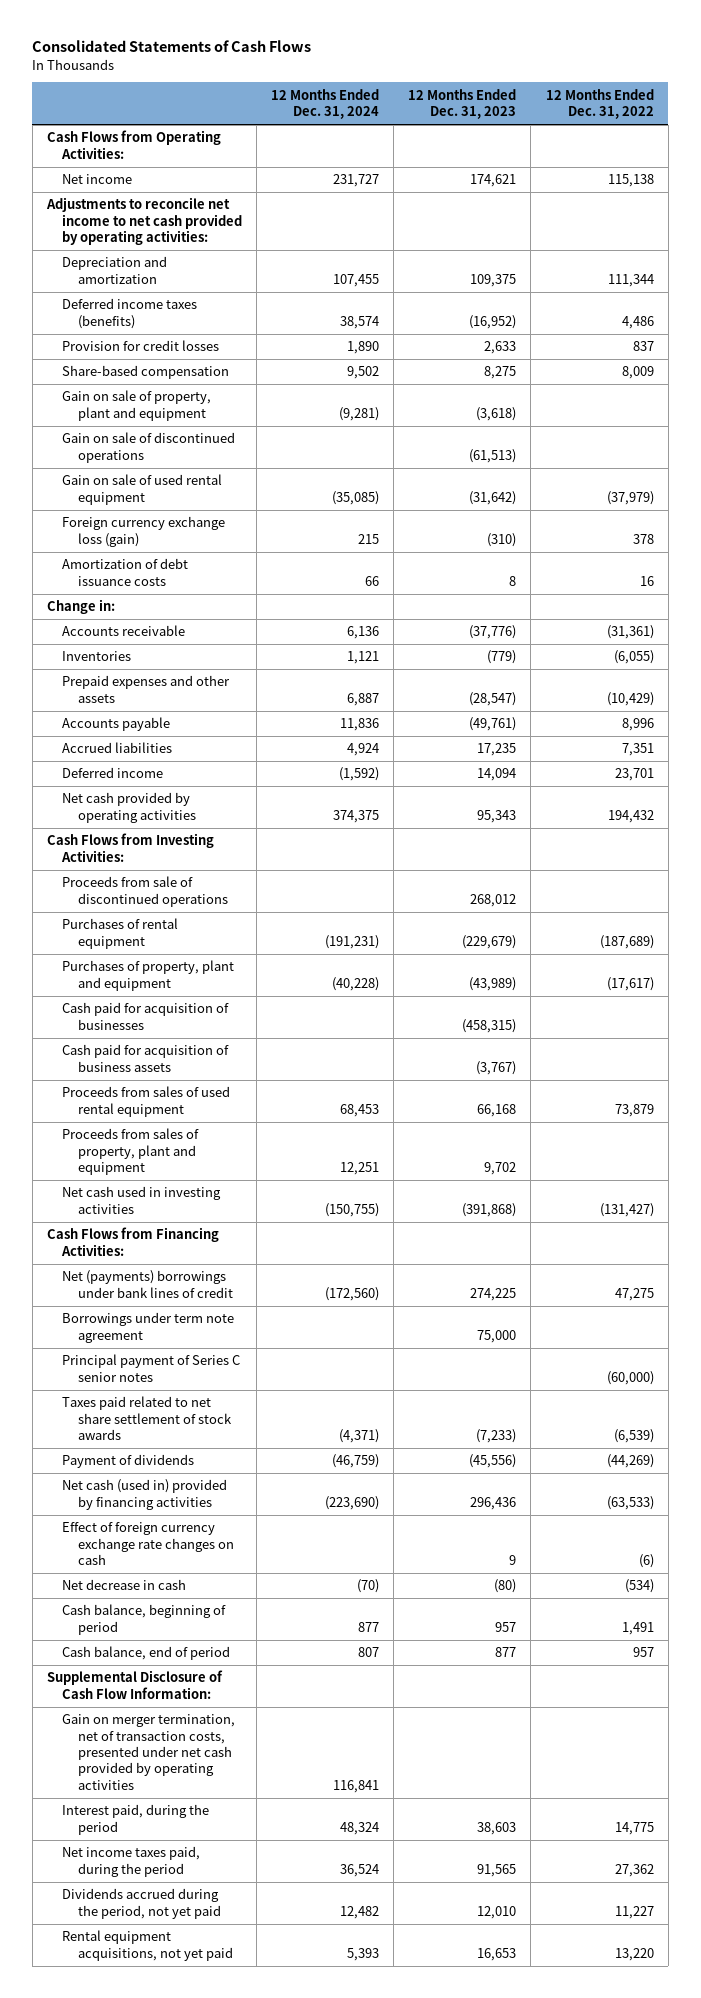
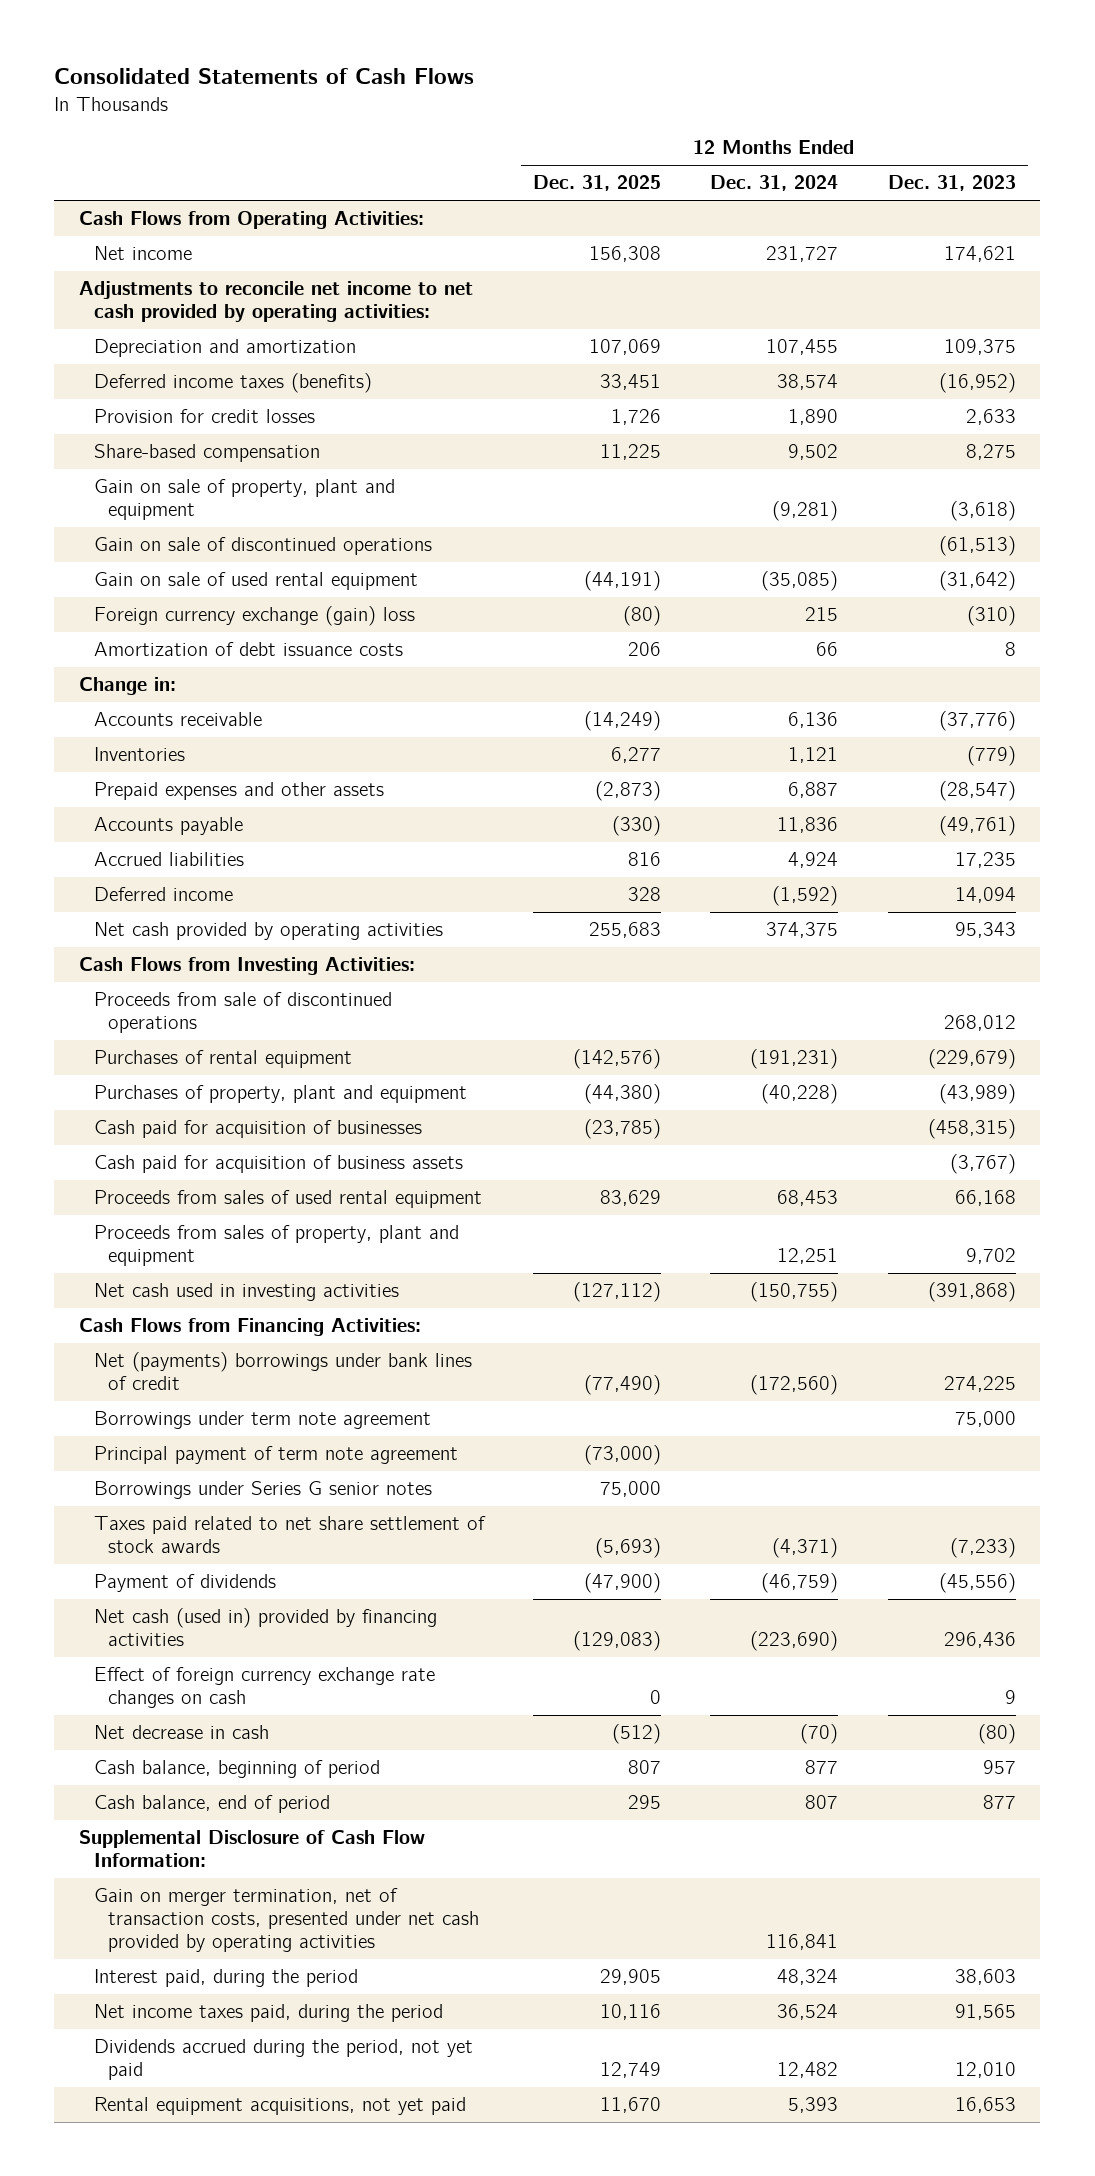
- | 12 Months Ended Dec. 31, 2024 | 12 Months Ended Dec. 31, 2023 | 12 Months Ended Dec. 31, 2022
+ | 12 Months Ended Dec. 31, 2025 | 12 Months Ended Dec. 31, 2024 | 12 Months Ended Dec. 31, 2023
- Foreign currency exchange loss (gain) | 215 | (310) | 378
+ Foreign currency exchange (gain) loss | (80) | 215 | (310)
- Principal payment of Series C senior notes | | | (60,000)
+ Principal payment of term note agreement | (73,000) | |
+ Borrowings under Series G senior notes | 75,000 | |

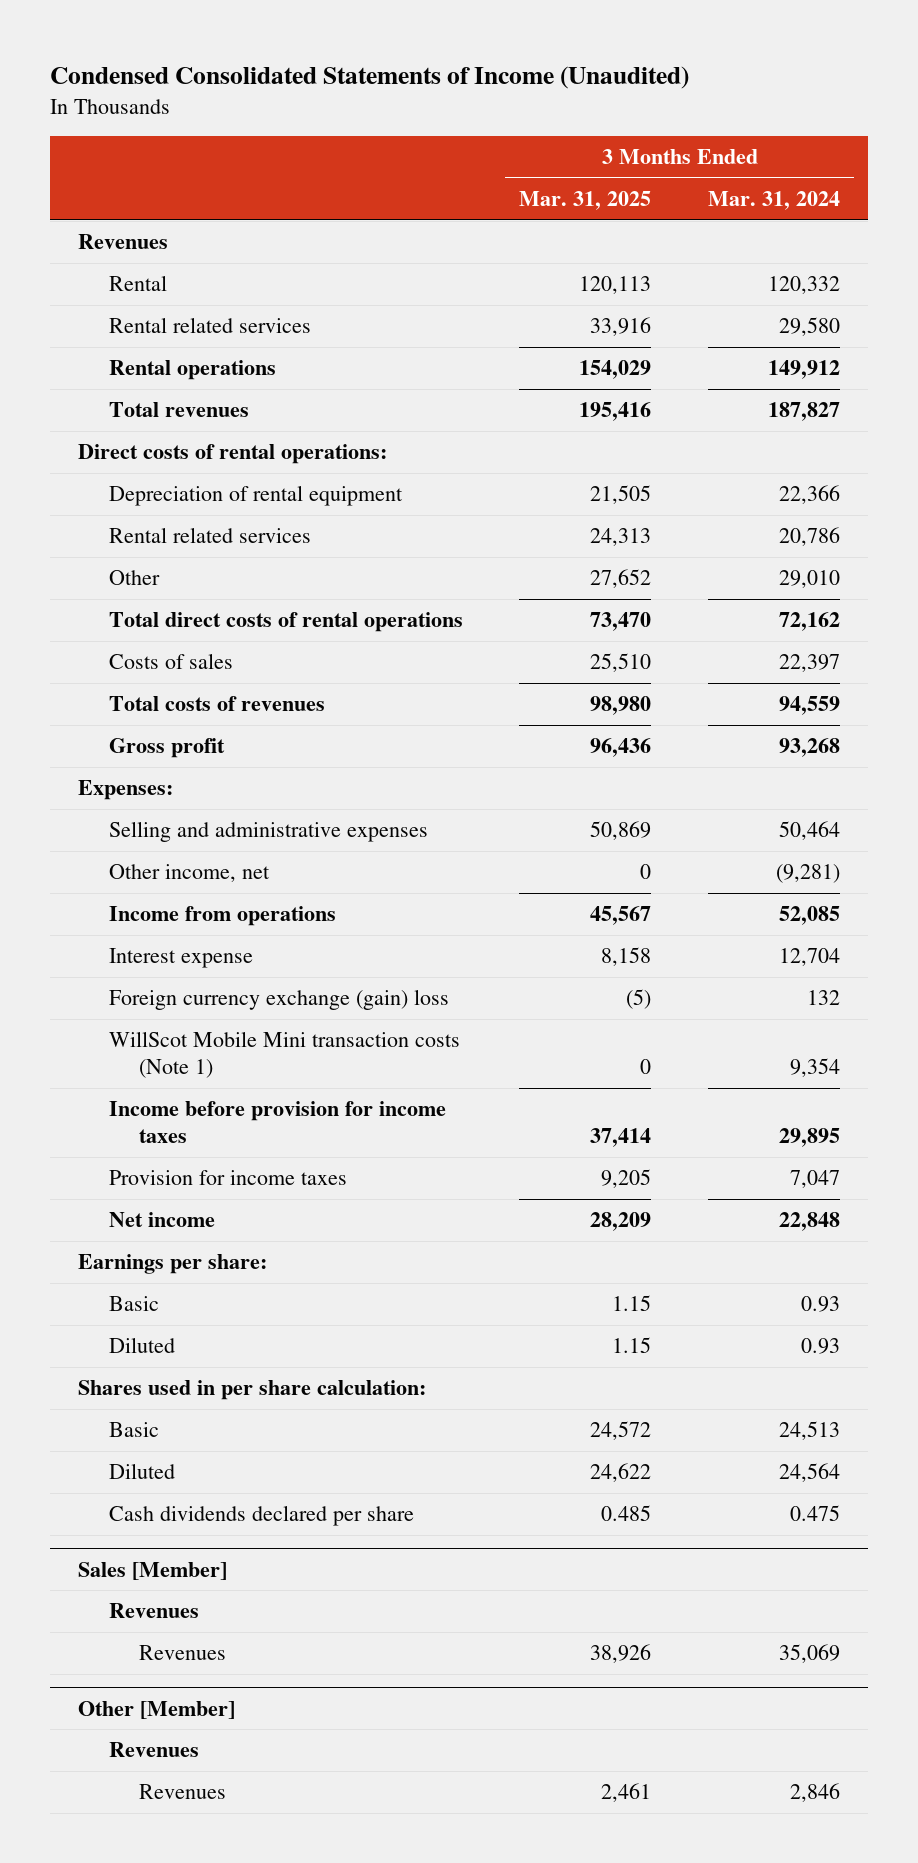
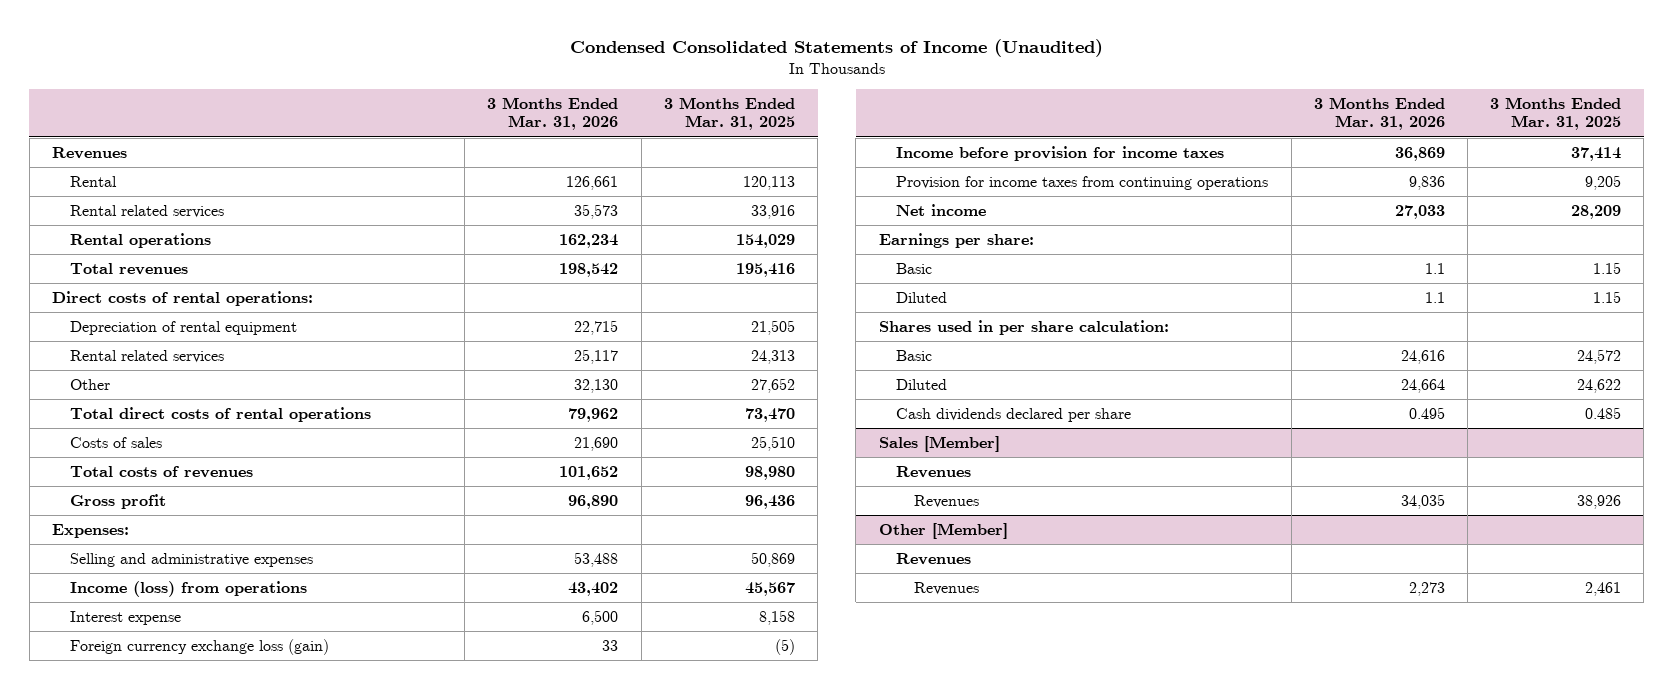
- | 3 Months Ended Mar. 31, 2025 | 3 Months Ended Mar. 31, 2024
+ | 3 Months Ended Mar. 31, 2026 | 3 Months Ended Mar. 31, 2025
- Other income, net | 0 | (9,281)
- Income from operations | 45,567 | 52,085
+ Income (loss) from operations | 43,402 | 45,567
- Foreign currency exchange (gain) loss | (5) | 132
- WillScot Mobile Mini transaction costs (Note 1) | 0 | 9,354
+ Foreign currency exchange loss (gain) | 33 | (5)
- Provision for income taxes | 9,205 | 7,047
+ Provision for income taxes from continuing operations | 9,836 | 9,205

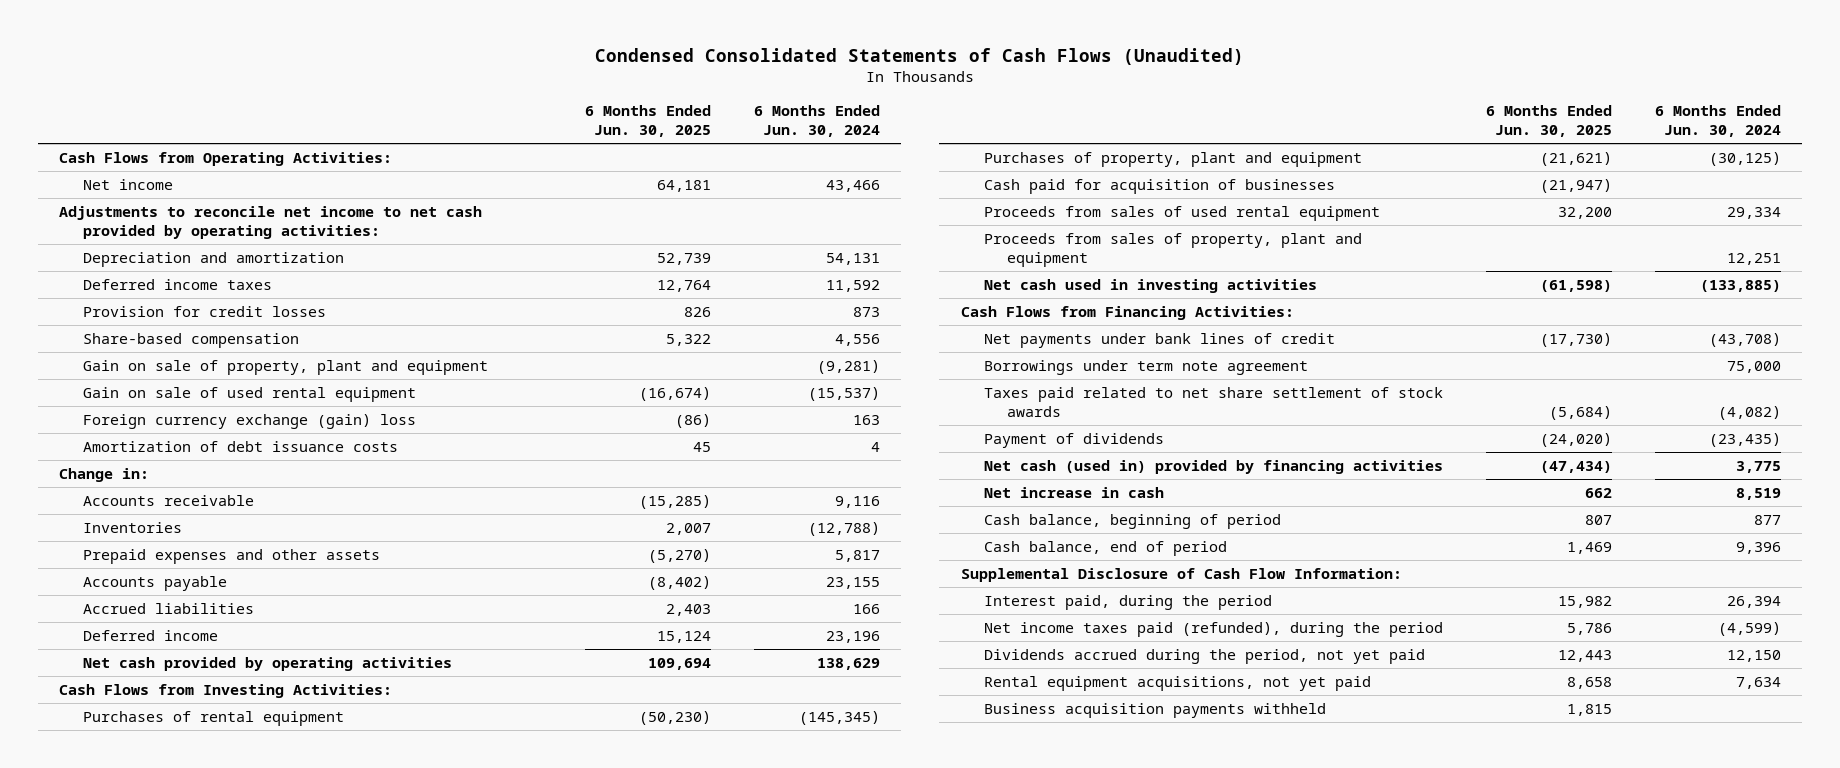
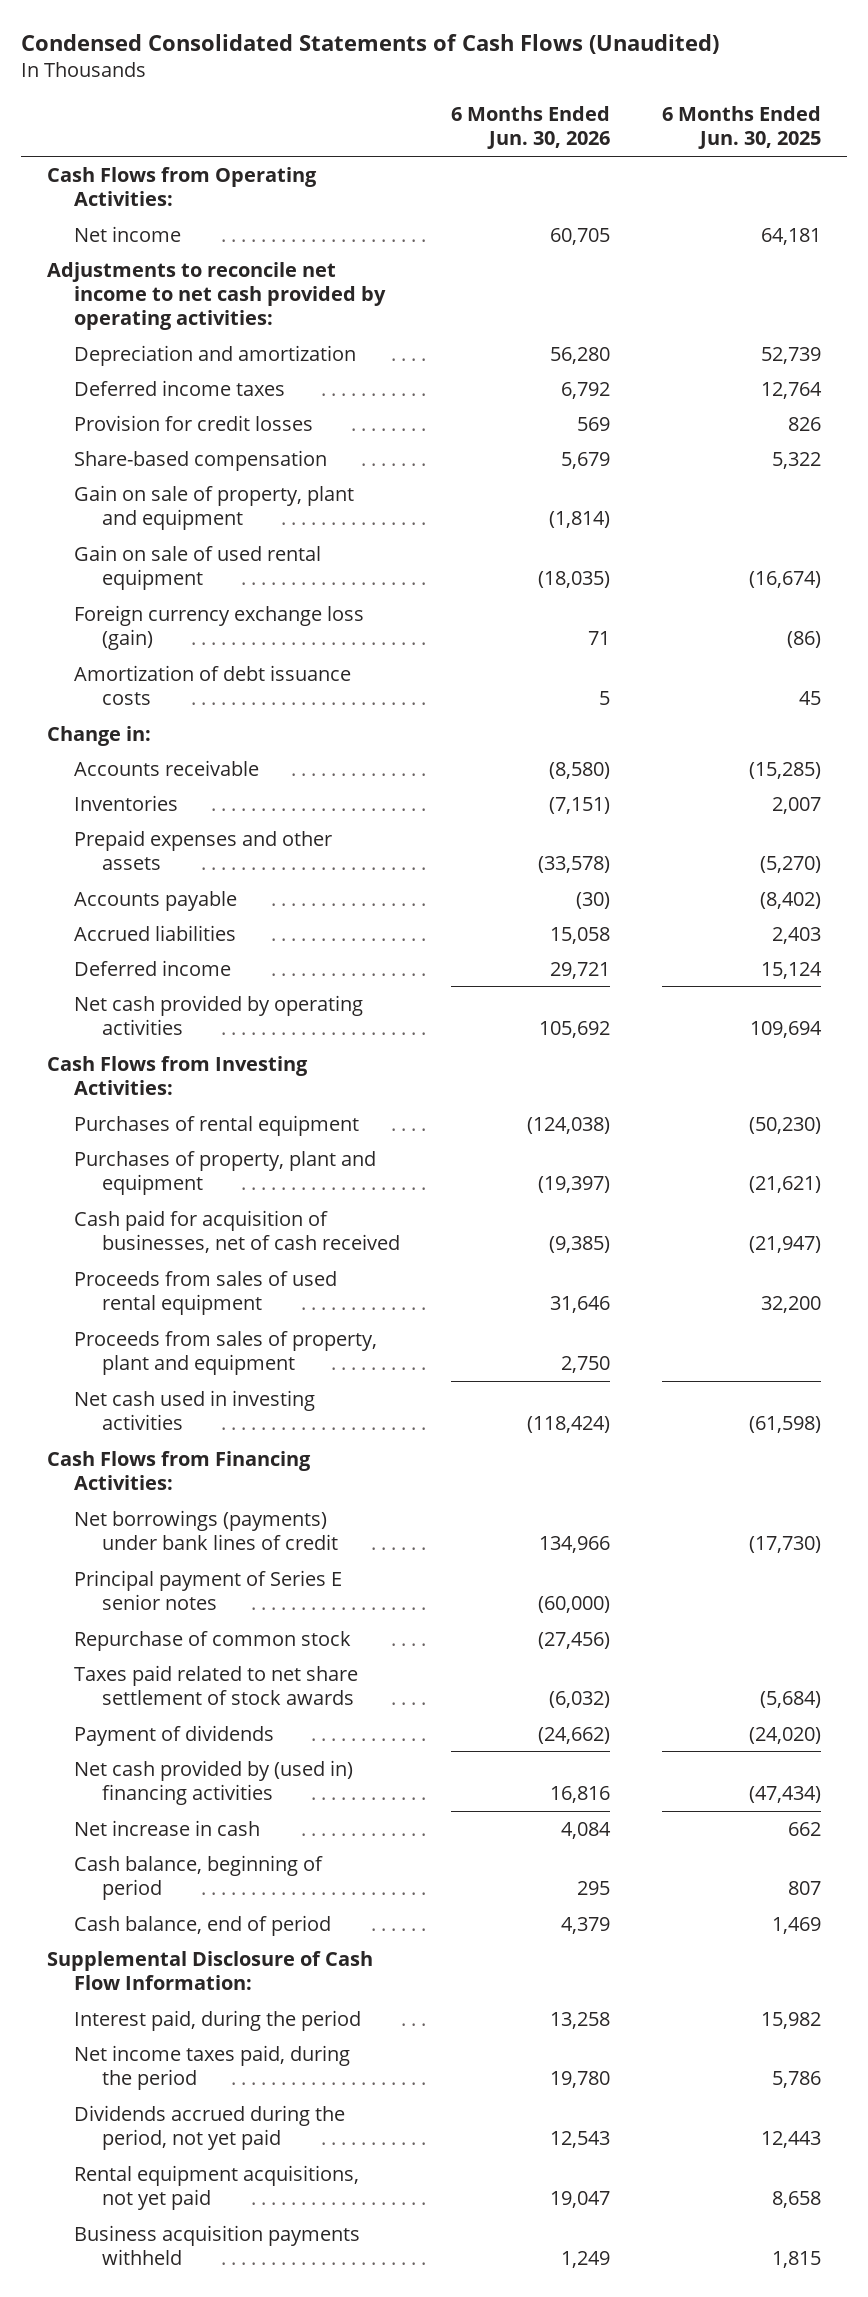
- | 6 Months Ended Jun. 30, 2025 | 6 Months Ended Jun. 30, 2024
+ | 6 Months Ended Jun. 30, 2026 | 6 Months Ended Jun. 30, 2025
- Foreign currency exchange (gain) loss | (86) | 163
+ Foreign currency exchange loss (gain) | 71 | (86)
- Cash paid for acquisition of businesses | (21,947) |
+ Cash paid for acquisition of businesses, net of cash received | (9,385) | (21,947)
- Net payments under bank lines of credit | (17,730) | (43,708)
- Borrowings under term note agreement | | 75,000
+ Net borrowings (payments) under bank lines of credit | 134,966 | (17,730)
+ Principal payment of Series E senior notes | (60,000) |
+ Repurchase of common stock | (27,456) |
- Net cash (used in) provided by financing activities | (47,434) | 3,775
+ Net cash provided by (used in) financing activities | 16,816 | (47,434)
- Net income taxes paid (refunded), during the period | 5,786 | (4,599)
+ Net income taxes paid, during the period | 19,780 | 5,786

